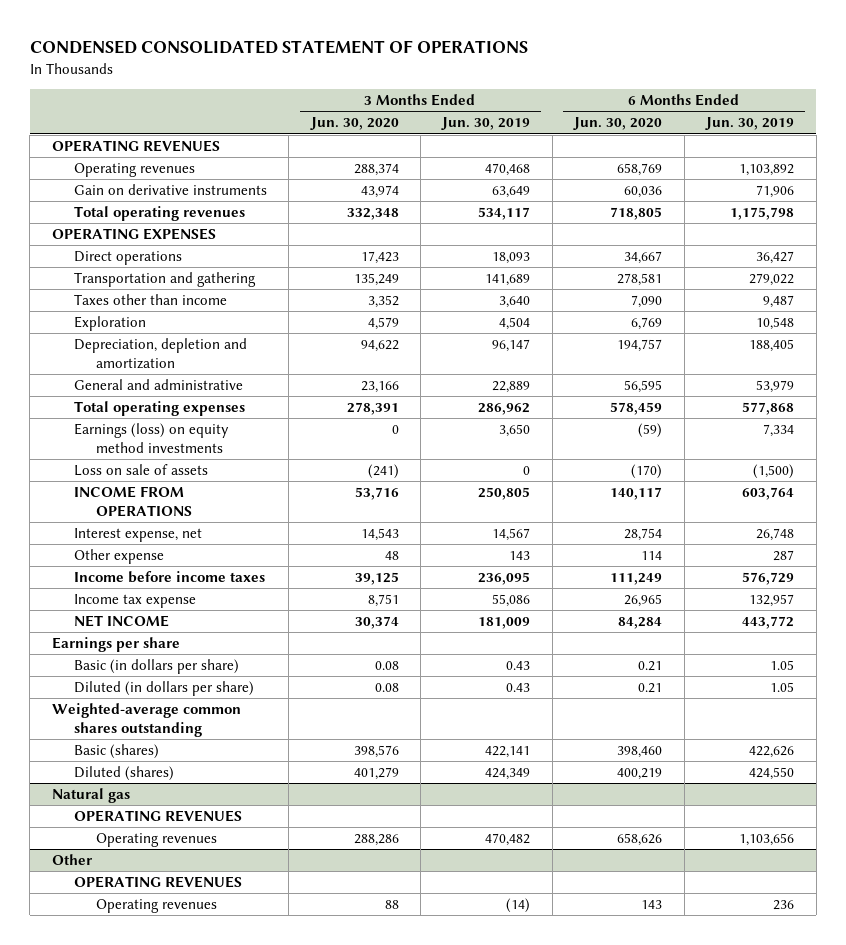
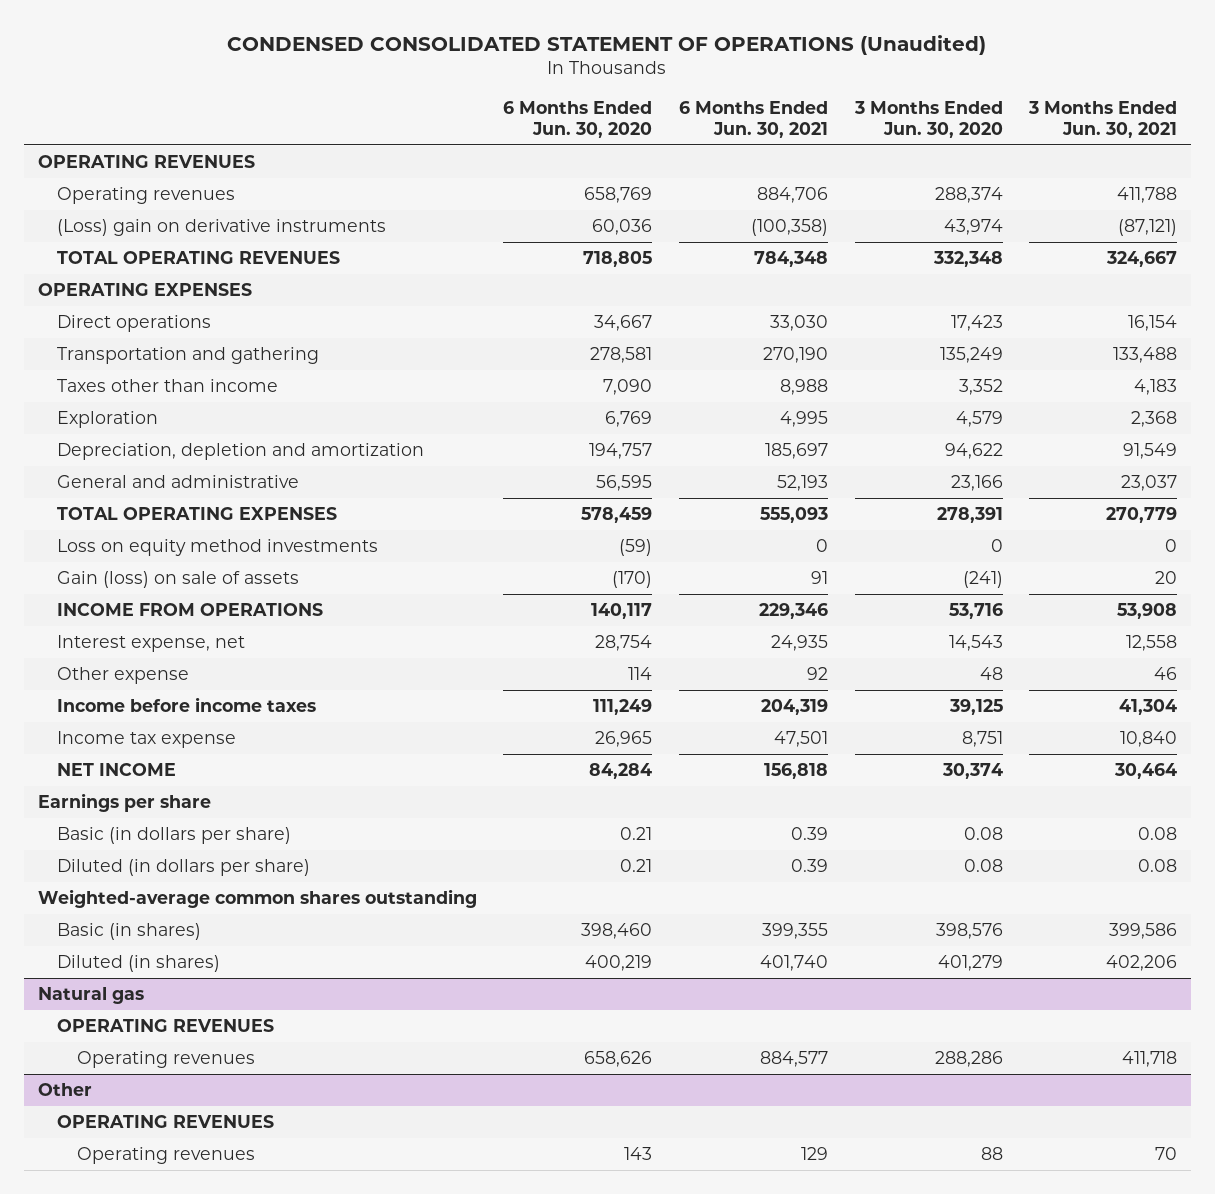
- CONDENSED CONSOLIDATED STATEMENT OF OPERATIONS
+ CONDENSED CONSOLIDATED STATEMENT OF OPERATIONS (Unaudited)
- | 3 Months Ended Jun. 30, 2020 | 3 Months Ended Jun. 30, 2019 | 6 Months Ended Jun. 30, 2020 | 6 Months Ended Jun. 30, 2019
+ | 6 Months Ended Jun. 30, 2020 | 6 Months Ended Jun. 30, 2021 | 3 Months Ended Jun. 30, 2020 | 3 Months Ended Jun. 30, 2021
- Gain on derivative instruments | 43,974 | 63,649 | 60,036 | 71,906
- Total operating revenues | 332,348 | 534,117 | 718,805 | 1,175,798
+ (Loss) gain on derivative instruments | 60,036 | (100,358) | 43,974 | (87,121)
+ TOTAL OPERATING REVENUES | 718,805 | 784,348 | 332,348 | 324,667
- Total operating expenses | 278,391 | 286,962 | 578,459 | 577,868
- Earnings (loss) on equity method investments | 0 | 3,650 | (59) | 7,334
- Loss on sale of assets | (241) | 0 | (170) | (1,500)
+ TOTAL OPERATING EXPENSES | 578,459 | 555,093 | 278,391 | 270,779
+ Loss on equity method investments | (59) | 0 | 0 | 0
+ Gain (loss) on sale of assets | (170) | 91 | (241) | 20
- Basic (shares) | 398,576 | 422,141 | 398,460 | 422,626
- Diluted (shares) | 401,279 | 424,349 | 400,219 | 424,550
+ Basic (in shares) | 398,460 | 399,355 | 398,576 | 399,586
+ Diluted (in shares) | 400,219 | 401,740 | 401,279 | 402,206

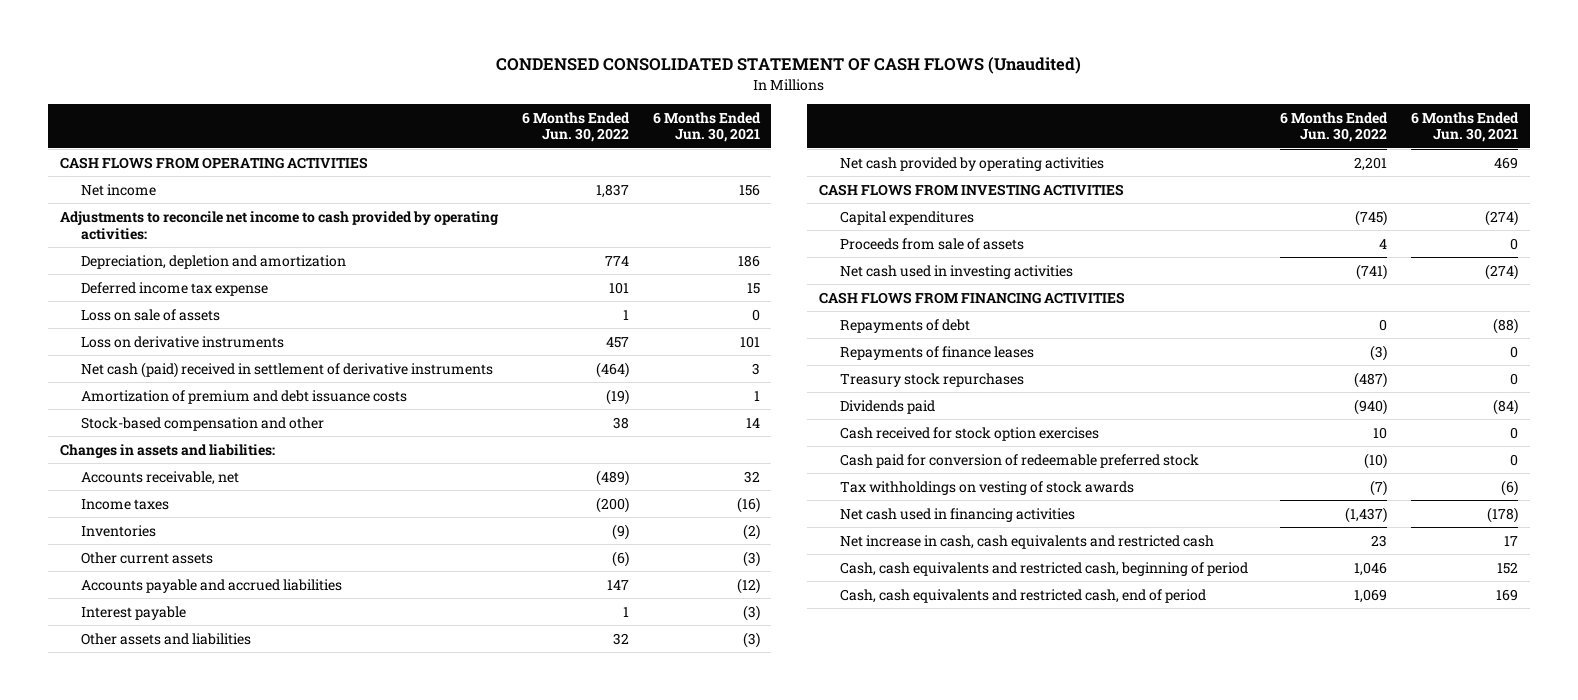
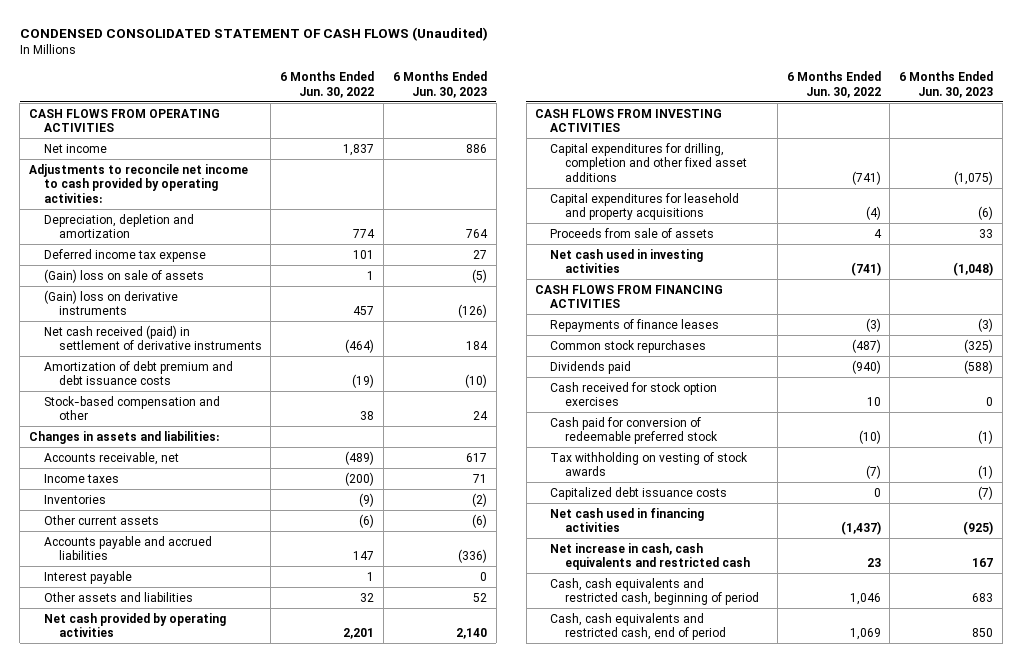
- | 6 Months Ended Jun. 30, 2022 | 6 Months Ended Jun. 30, 2021
+ | 6 Months Ended Jun. 30, 2022 | 6 Months Ended Jun. 30, 2023
- Loss on sale of assets | 1 | 0
- Loss on derivative instruments | 457 | 101
- Net cash (paid) received in settlement of derivative instruments | (464) | 3
- Amortization of premium and debt issuance costs | (19) | 1
+ (Gain) loss on sale of assets | 1 | (5)
+ (Gain) loss on derivative instruments | 457 | (126)
+ Net cash received (paid) in settlement of derivative instruments | (464) | 184
+ Amortization of debt premium and debt issuance costs | (19) | (10)
- Capital expenditures | (745) | (274)
+ Capital expenditures for drilling, completion and other fixed asset additions | (741) | (1,075)
+ Capital expenditures for leasehold and property acquisitions | (4) | (6)
- Repayments of debt | 0 | (88)
- Treasury stock repurchases | (487) | 0
+ Common stock repurchases | (487) | (325)
- Tax withholdings on vesting of stock awards | (7) | (6)
+ Tax withholding on vesting of stock awards | (7) | (1)
+ Capitalized debt issuance costs | 0 | (7)

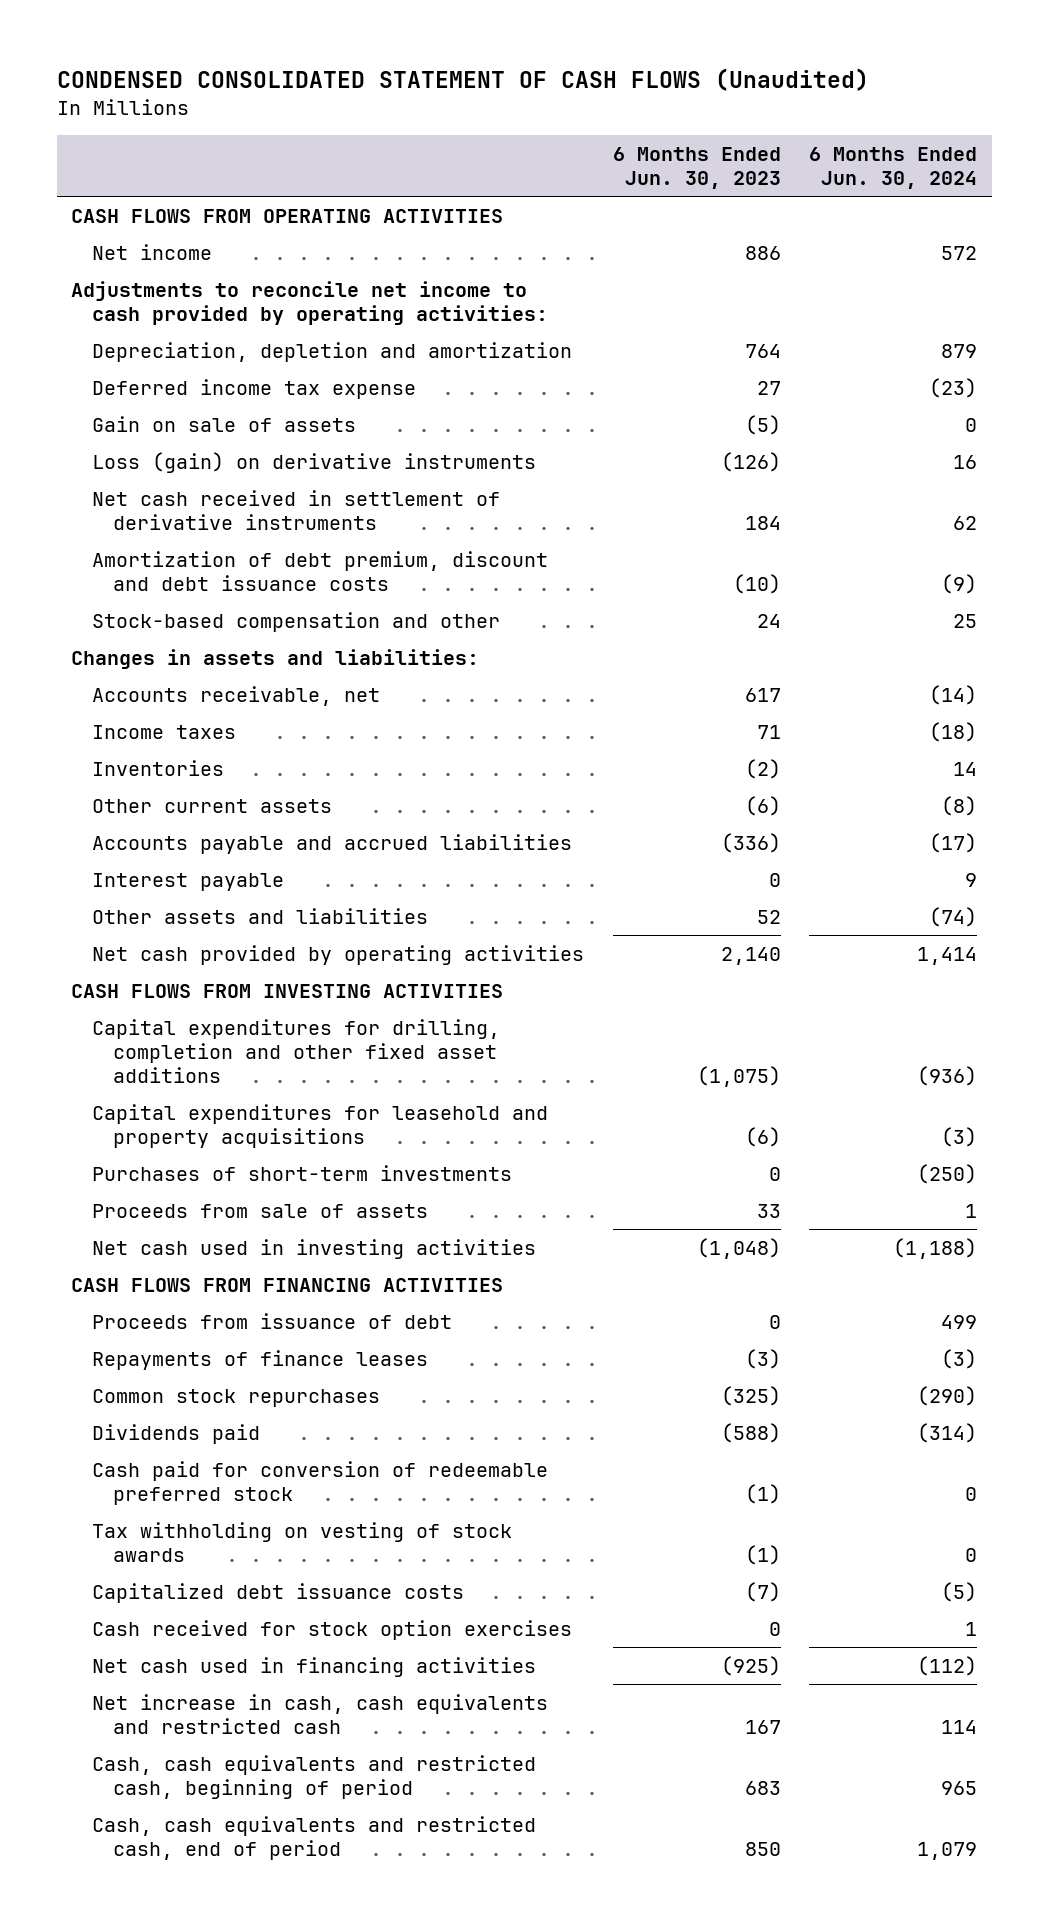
- | 6 Months Ended Jun. 30, 2022 | 6 Months Ended Jun. 30, 2023
+ | 6 Months Ended Jun. 30, 2023 | 6 Months Ended Jun. 30, 2024
- (Gain) loss on sale of assets | 1 | (5)
- (Gain) loss on derivative instruments | 457 | (126)
- Net cash received (paid) in settlement of derivative instruments | (464) | 184
- Amortization of debt premium and debt issuance costs | (19) | (10)
+ Gain on sale of assets | (5) | 0
+ Loss (gain) on derivative instruments | (126) | 16
+ Net cash received in settlement of derivative instruments | 184 | 62
+ Amortization of debt premium, discount and debt issuance costs | (10) | (9)
+ Purchases of short-term investments | 0 | (250)
+ Proceeds from issuance of debt | 0 | 499
moved down: Cash received for stock option exercises | 0 | 1

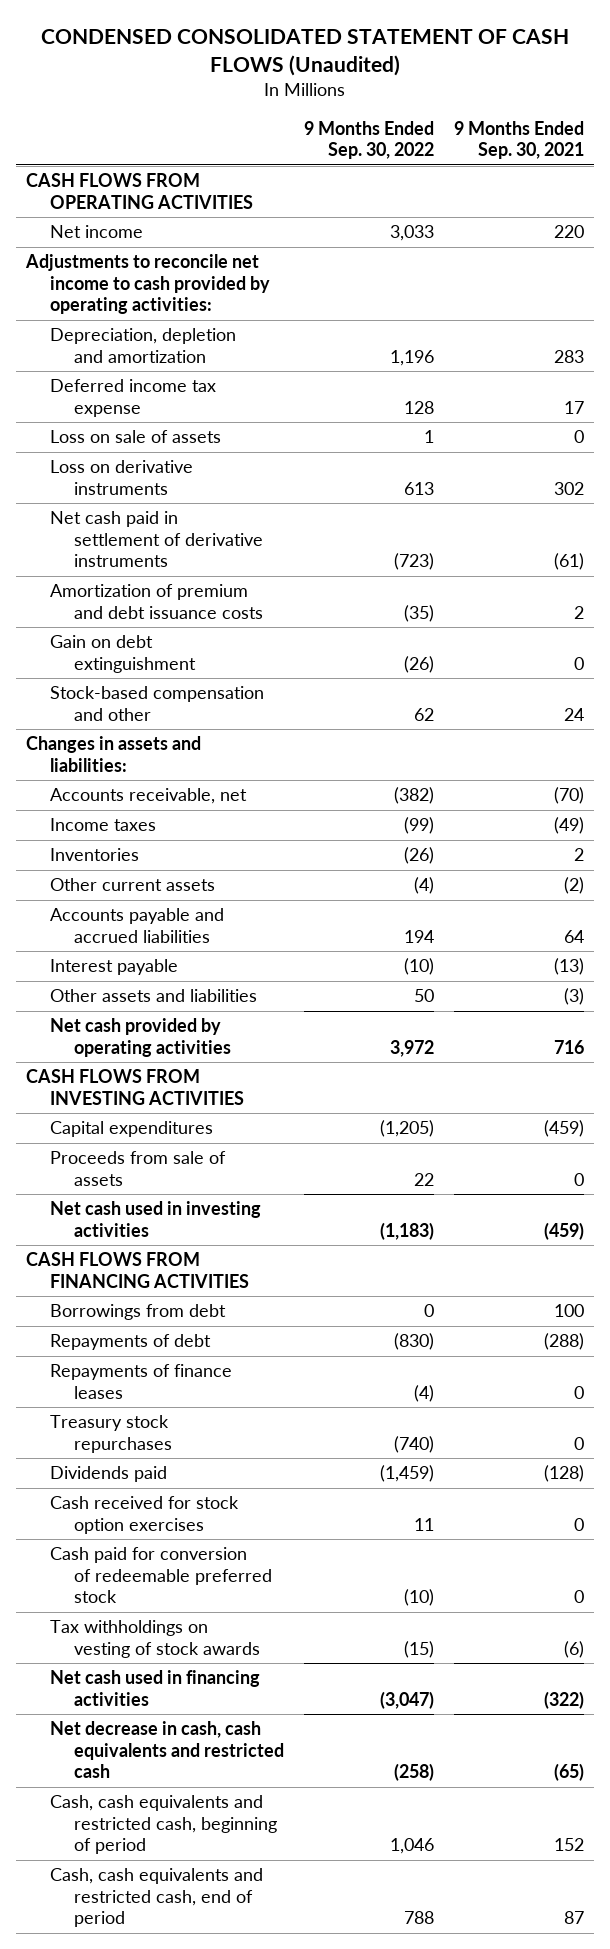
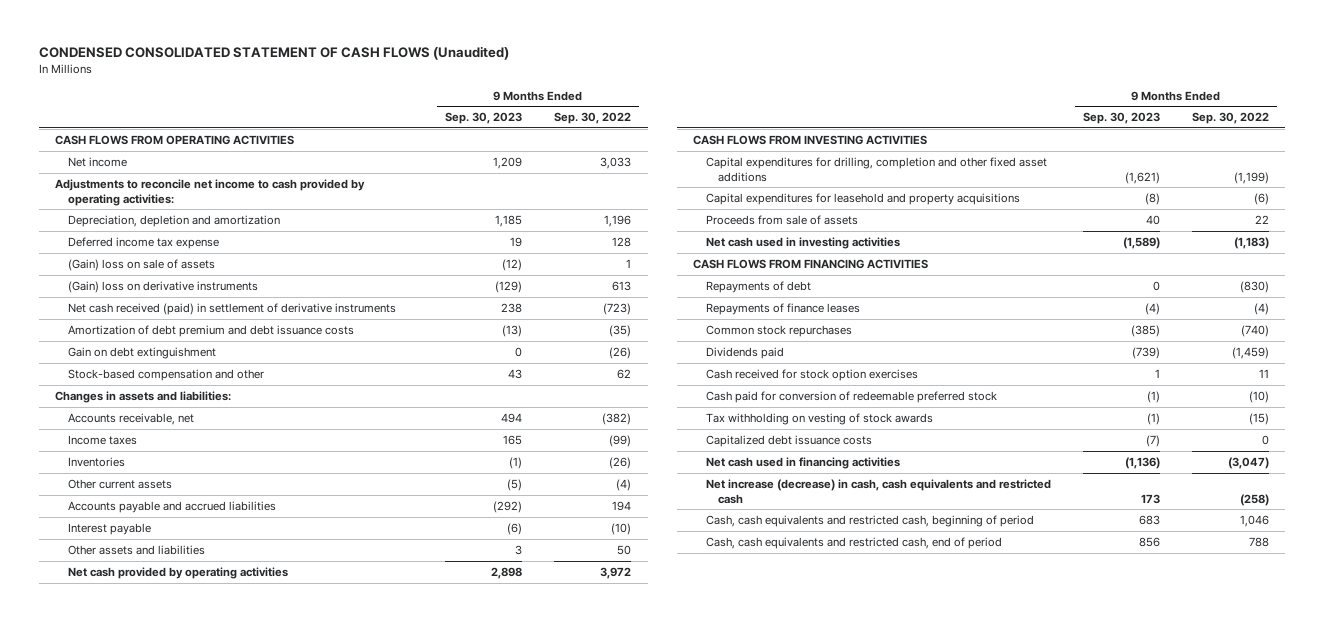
- | 9 Months Ended Sep. 30, 2022 | 9 Months Ended Sep. 30, 2021
+ | 9 Months Ended Sep. 30, 2023 | 9 Months Ended Sep. 30, 2022
- Loss on sale of assets | 1 | 0
- Loss on derivative instruments | 613 | 302
- Net cash paid in settlement of derivative instruments | (723) | (61)
- Amortization of premium and debt issuance costs | (35) | 2
+ (Gain) loss on sale of assets | (12) | 1
+ (Gain) loss on derivative instruments | (129) | 613
+ Net cash received (paid) in settlement of derivative instruments | 238 | (723)
+ Amortization of debt premium and debt issuance costs | (13) | (35)
- Capital expenditures | (1,205) | (459)
+ Capital expenditures for drilling, completion and other fixed asset additions | (1,621) | (1,199)
+ Capital expenditures for leasehold and property acquisitions | (8) | (6)
- Borrowings from debt | 0 | 100
- Treasury stock repurchases | (740) | 0
+ Common stock repurchases | (385) | (740)
- Tax withholdings on vesting of stock awards | (15) | (6)
+ Tax withholding on vesting of stock awards | (1) | (15)
+ Capitalized debt issuance costs | (7) | 0
- Net decrease in cash, cash equivalents and restricted cash | (258) | (65)
+ Net increase (decrease) in cash, cash equivalents and restricted cash | 173 | (258)

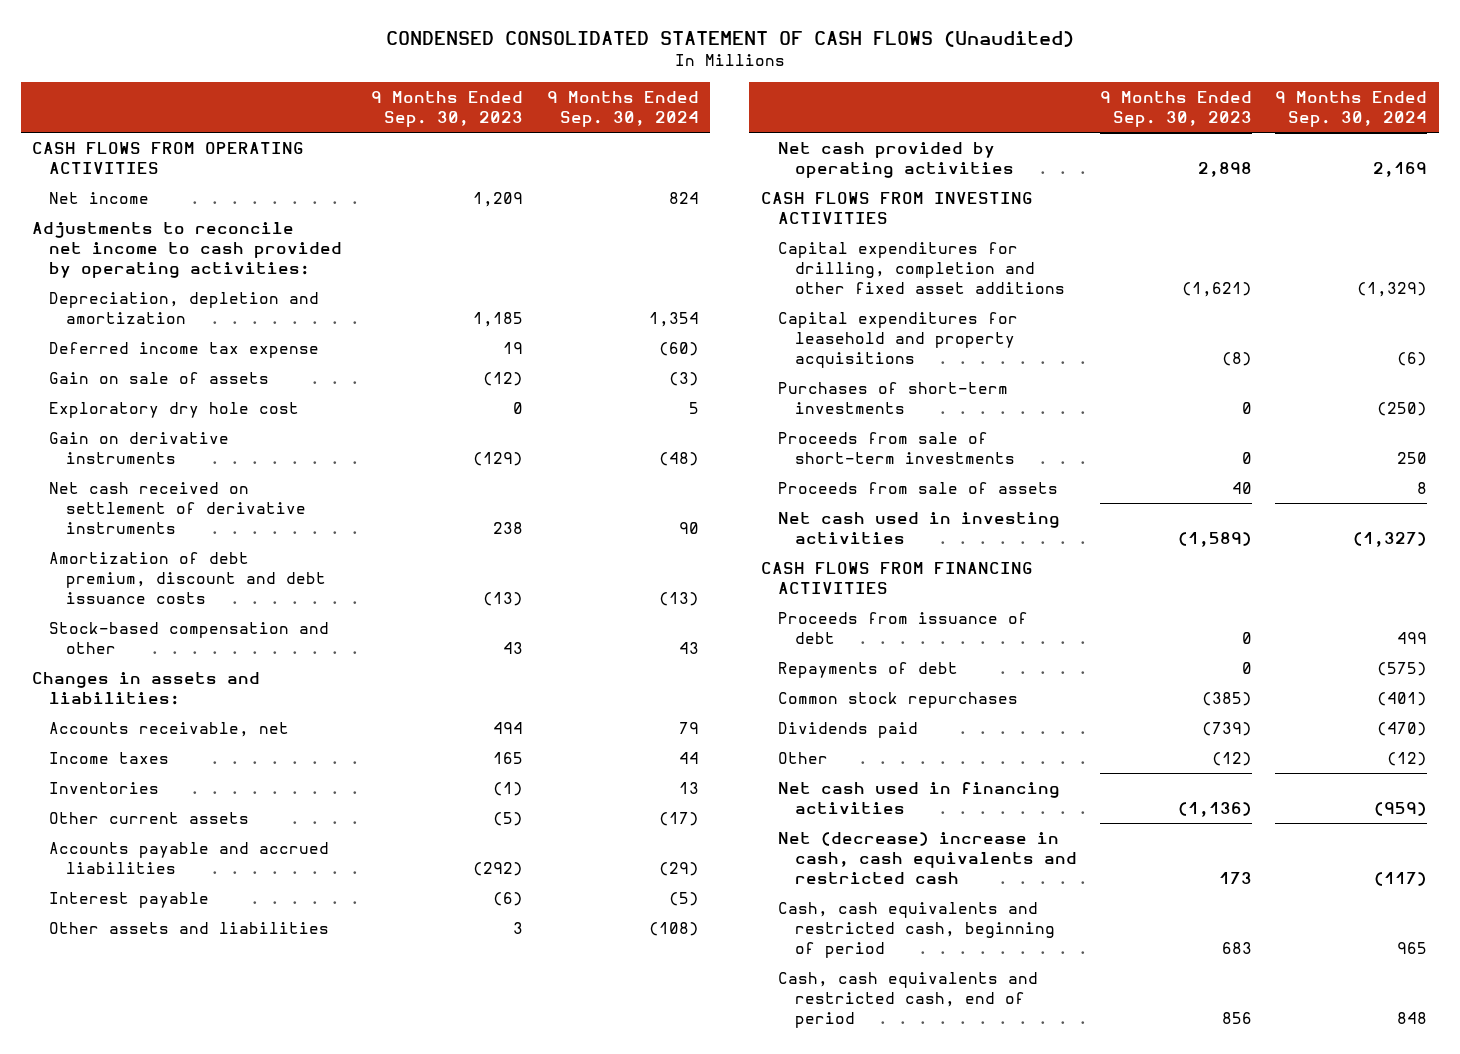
- | 9 Months Ended Sep. 30, 2023 | 9 Months Ended Sep. 30, 2022
+ | 9 Months Ended Sep. 30, 2023 | 9 Months Ended Sep. 30, 2024
- (Gain) loss on sale of assets | (12) | 1
- (Gain) loss on derivative instruments | (129) | 613
- Net cash received (paid) in settlement of derivative instruments | 238 | (723)
- Amortization of debt premium and debt issuance costs | (13) | (35)
- Gain on debt extinguishment | 0 | (26)
+ Gain on sale of assets | (12) | (3)
+ Exploratory dry hole cost | 0 | 5
+ Gain on derivative instruments | (129) | (48)
+ Net cash received on settlement of derivative instruments | 238 | 90
+ Amortization of debt premium, discount and debt issuance costs | (13) | (13)
+ Purchases of short-term investments | 0 | (250)
+ Proceeds from sale of short-term investments | 0 | 250
+ Proceeds from issuance of debt | 0 | 499
- Repayments of finance leases | (4) | (4)
- Cash received for stock option exercises | 1 | 11
- Cash paid for conversion of redeemable preferred stock | (1) | (10)
- Tax withholding on vesting of stock awards | (1) | (15)
- Capitalized debt issuance costs | (7) | 0
+ Other | (12) | (12)
- Net increase (decrease) in cash, cash equivalents and restricted cash | 173 | (258)
+ Net (decrease) increase in cash, cash equivalents and restricted cash | 173 | (117)

